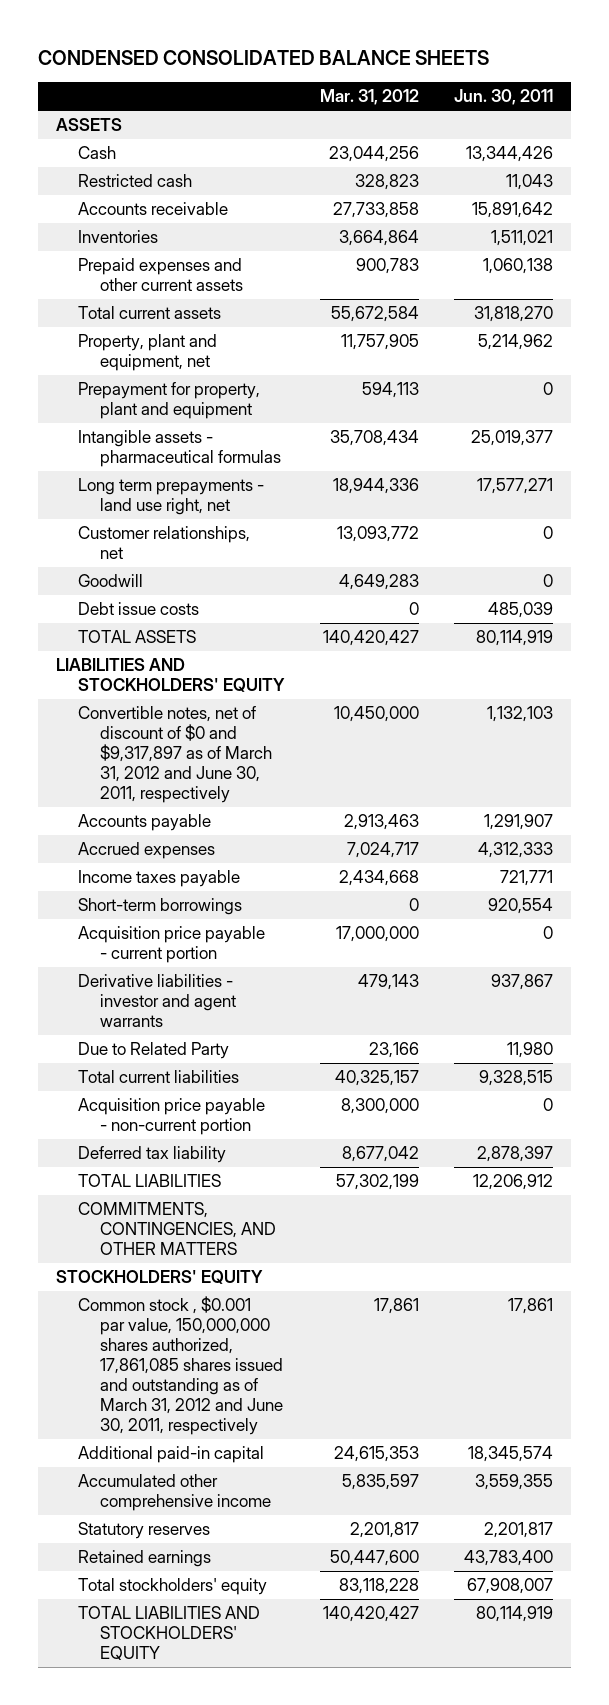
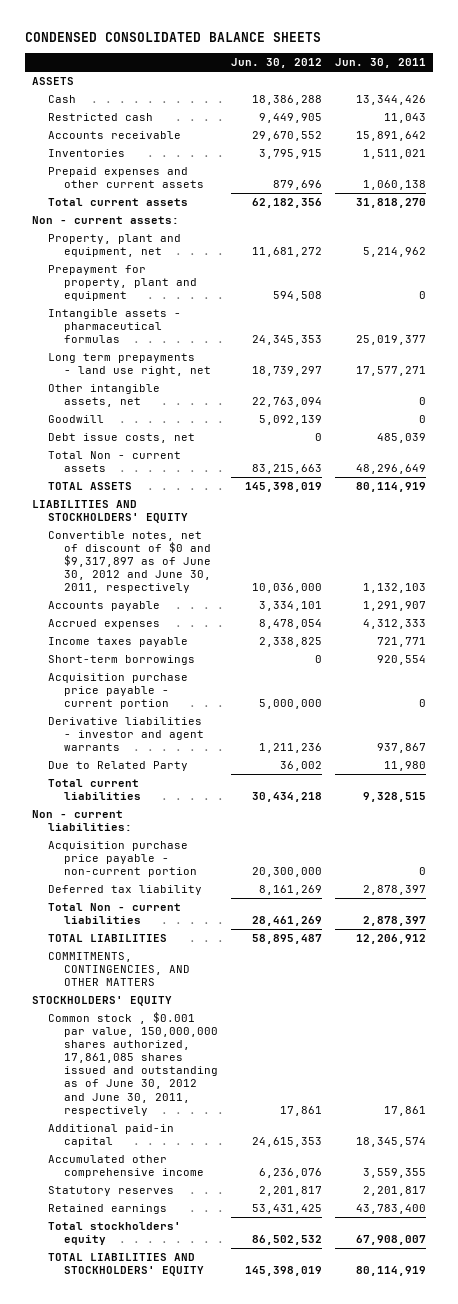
- | Mar. 31, 2012 | Jun. 30, 2011
+ | Jun. 30, 2012 | Jun. 30, 2011
+ Non - current assets:
- Customer relationships, net | 13,093,772 | 0
+ Other intangible assets, net | 22,763,094 | 0
- Debt issue costs | 0 | 485,039
+ Debt issue costs, net | 0 | 485,039
+ Total Non - current assets | 83,215,663 | 48,296,649
- Convertible notes, net of discount of $0 and $9,317,897 as of March 31, 2012 and June 30, 2011, respectively | 10,450,000 | 1,132,103
+ Convertible notes, net of discount of $0 and $9,317,897 as of June 30, 2012 and June 30, 2011, respectively | 10,036,000 | 1,132,103
- Acquisition price payable - current portion | 17,000,000 | 0
+ Acquisition purchase price payable - current portion | 5,000,000 | 0
- Acquisition price payable - non-current portion | 8,300,000 | 0
+ Non - current liabilities:
+ Acquisition purchase price payable - non-current portion | 20,300,000 | 0
+ Total Non - current liabilities | 28,461,269 | 2,878,397
- Common stock , $0.001 par value, 150,000,000 shares authorized, 17,861,085 shares issued and outstanding as of March 31, 2012 and June 30, 2011, respectively | 17,861 | 17,861
+ Common stock , $0.001 par value, 150,000,000 shares authorized, 17,861,085 shares issued and outstanding as of June 30, 2012 and June 30, 2011, respectively | 17,861 | 17,861

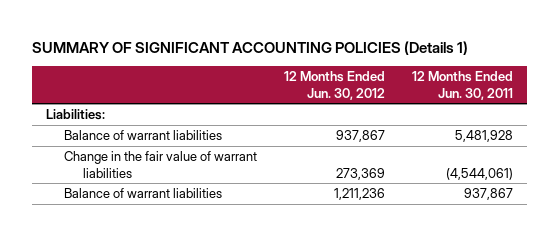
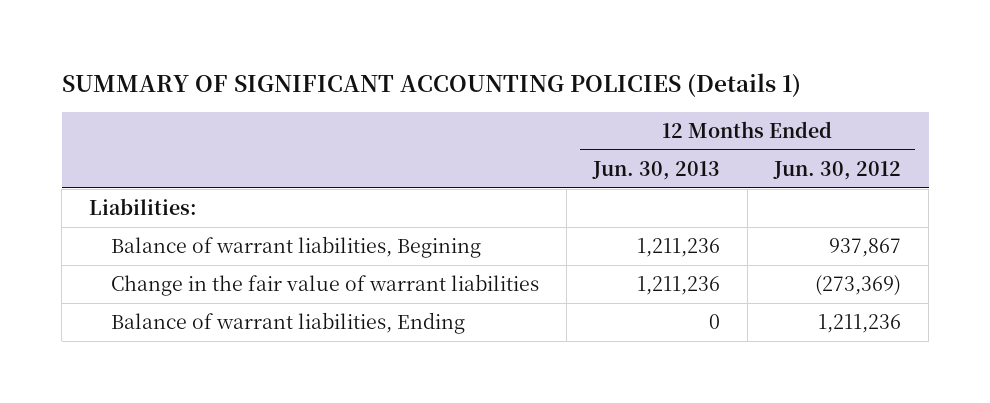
- | 12 Months Ended Jun. 30, 2012 | 12 Months Ended Jun. 30, 2011
+ | 12 Months Ended Jun. 30, 2013 | 12 Months Ended Jun. 30, 2012
- Balance of warrant liabilities | 937,867 | 5,481,928
- Change in the fair value of warrant liabilities | 273,369 | (4,544,061)
- Balance of warrant liabilities | 1,211,236 | 937,867
+ Balance of warrant liabilities, Begining | 1,211,236 | 937,867
+ Change in the fair value of warrant liabilities | 1,211,236 | (273,369)
+ Balance of warrant liabilities, Ending | 0 | 1,211,236

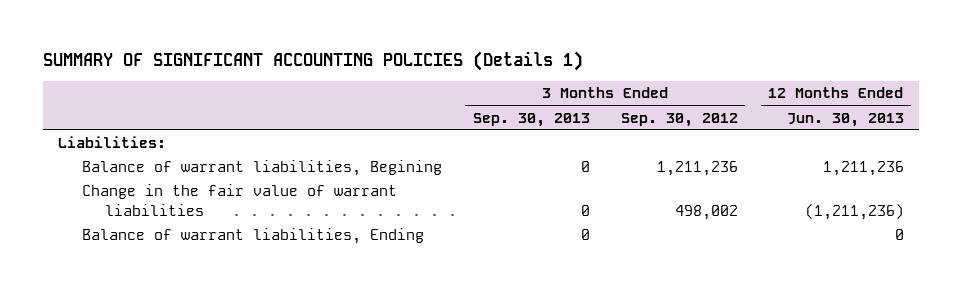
- | 12 Months Ended Jun. 30, 2013 | 12 Months Ended Jun. 30, 2012
+ | 3 Months Ended Sep. 30, 2013 | 3 Months Ended Sep. 30, 2012 | 12 Months Ended Jun. 30, 2013
- Change in the fair value of warrant liabilities | 1,211,236 | (273,369)
+ Change in the fair value of warrant liabilities | 0 | 498,002 | (1,211,236)

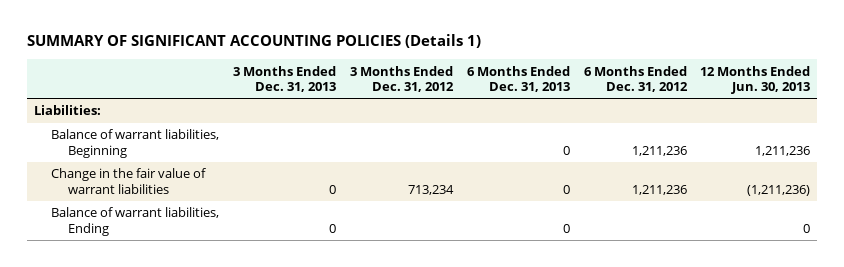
- | 3 Months Ended Sep. 30, 2013 | 3 Months Ended Sep. 30, 2012 | 12 Months Ended Jun. 30, 2013
+ | 3 Months Ended Dec. 31, 2013 | 3 Months Ended Dec. 31, 2012 | 6 Months Ended Dec. 31, 2013 | 6 Months Ended Dec. 31, 2012 | 12 Months Ended Jun. 30, 2013
- Balance of warrant liabilities, Begining | 0 | 1,211,236 | 1,211,236
+ Balance of warrant liabilities, Beginning | | | 0 | 1,211,236 | 1,211,236

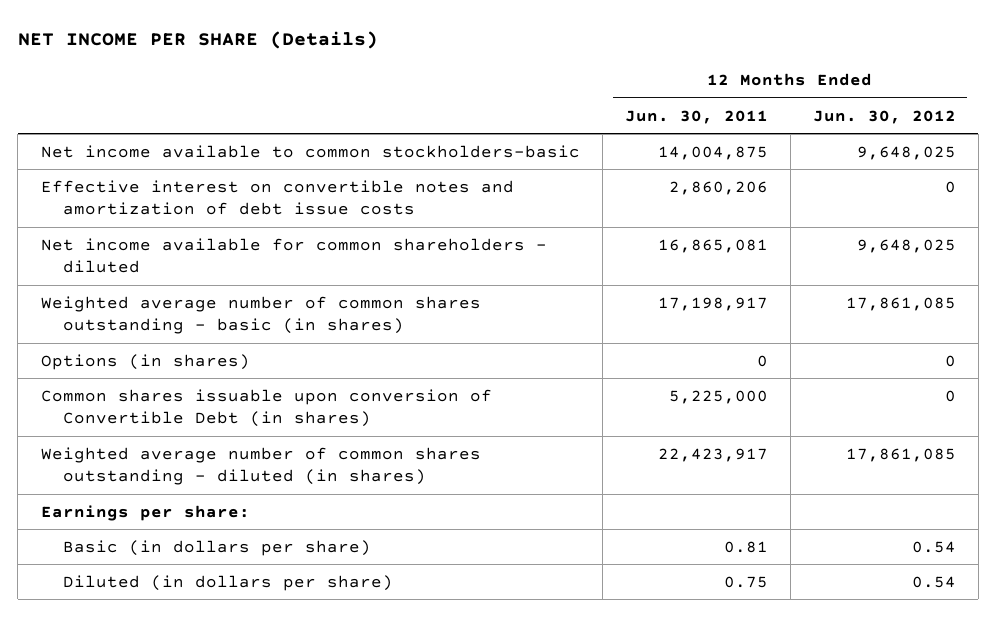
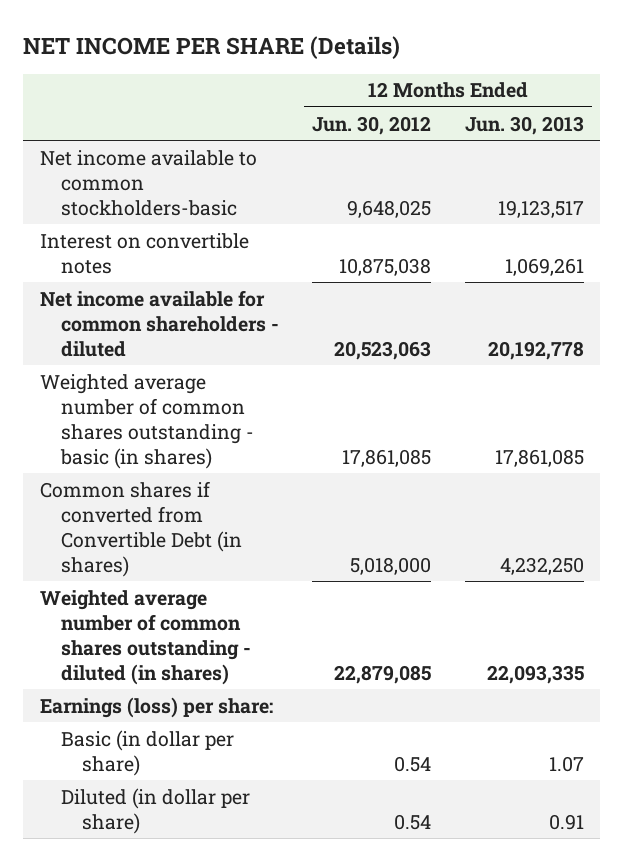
- | 12 Months Ended Jun. 30, 2011 | 12 Months Ended Jun. 30, 2012
+ | 12 Months Ended Jun. 30, 2012 | 12 Months Ended Jun. 30, 2013
- Effective interest on convertible notes and amortization of debt issue costs | 2,860,206 | 0
- Net income available for common shareholders - diluted | 16,865,081 | 9,648,025
+ Interest on convertible notes | 10,875,038 | 1,069,261
+ Net income available for common shareholders - diluted | 20,523,063 | 20,192,778
- Options (in shares) | 0 | 0
- Common shares issuable upon conversion of Convertible Debt (in shares) | 5,225,000 | 0
- Weighted average number of common shares outstanding - diluted (in shares) | 22,423,917 | 17,861,085
- Earnings per share:
- Basic (in dollars per share) | 0.81 | 0.54
- Diluted (in dollars per share) | 0.75 | 0.54
+ Common shares if converted from Convertible Debt (in shares) | 5,018,000 | 4,232,250
+ Weighted average number of common shares outstanding - diluted (in shares) | 22,879,085 | 22,093,335
+ Earnings (loss) per share:
+ Basic (in dollar per share) | 0.54 | 1.07
+ Diluted (in dollar per share) | 0.54 | 0.91

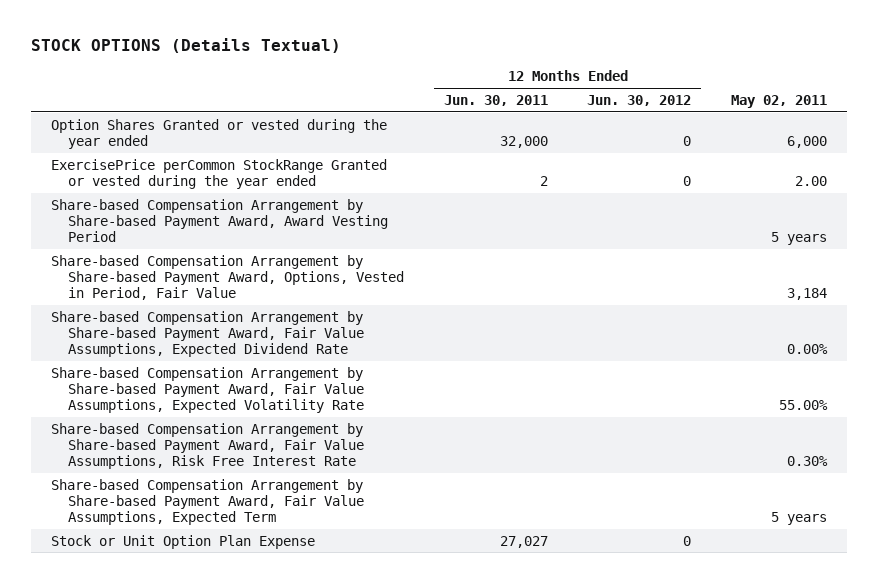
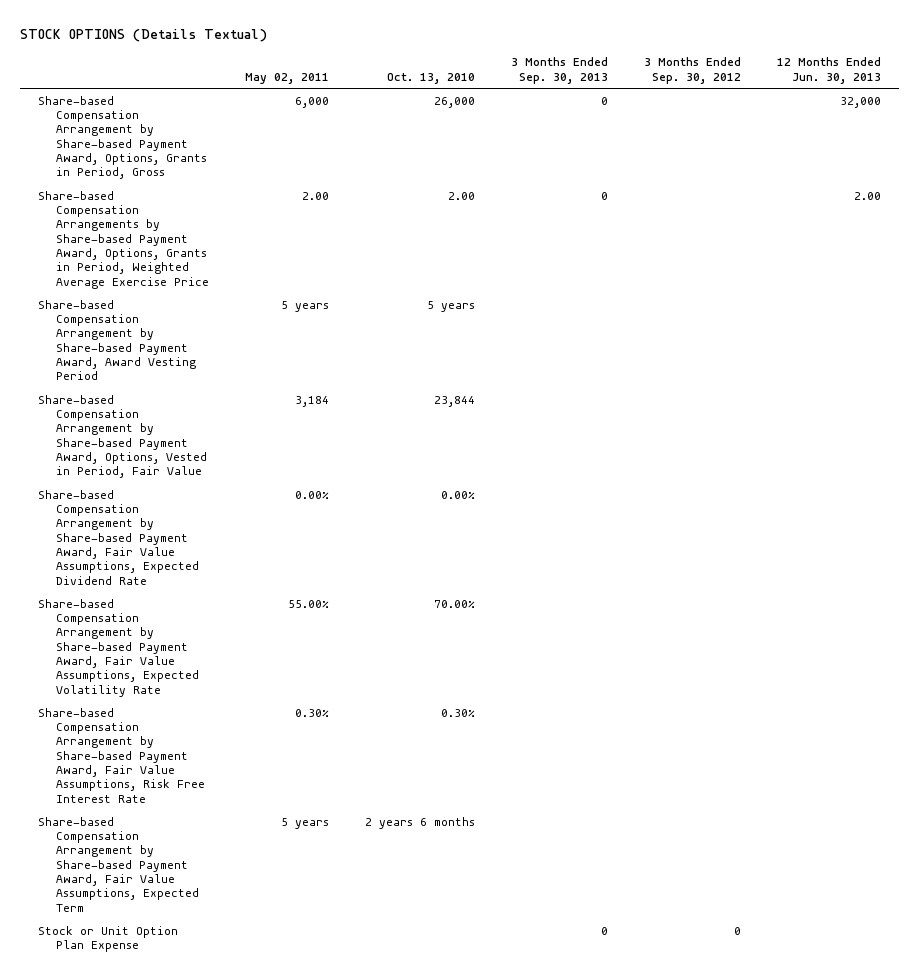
- | 12 Months Ended Jun. 30, 2011 | 12 Months Ended Jun. 30, 2012 | May 02, 2011
+ | May 02, 2011 | Oct. 13, 2010 | 3 Months Ended Sep. 30, 2013 | 3 Months Ended Sep. 30, 2012 | 12 Months Ended Jun. 30, 2013
- Option Shares Granted or vested during the year ended | 32,000 | 0 | 6,000
- ExercisePrice perCommon StockRange Granted or vested during the year ended | 2 | 0 | 2.00
+ Share-based Compensation Arrangement by Share-based Payment Award, Options, Grants in Period, Gross | 6,000 | 26,000 | 0 | | 32,000
+ Share-based Compensation Arrangements by Share-based Payment Award, Options, Grants in Period, Weighted Average Exercise Price | 2.00 | 2.00 | 0 | | 2.00

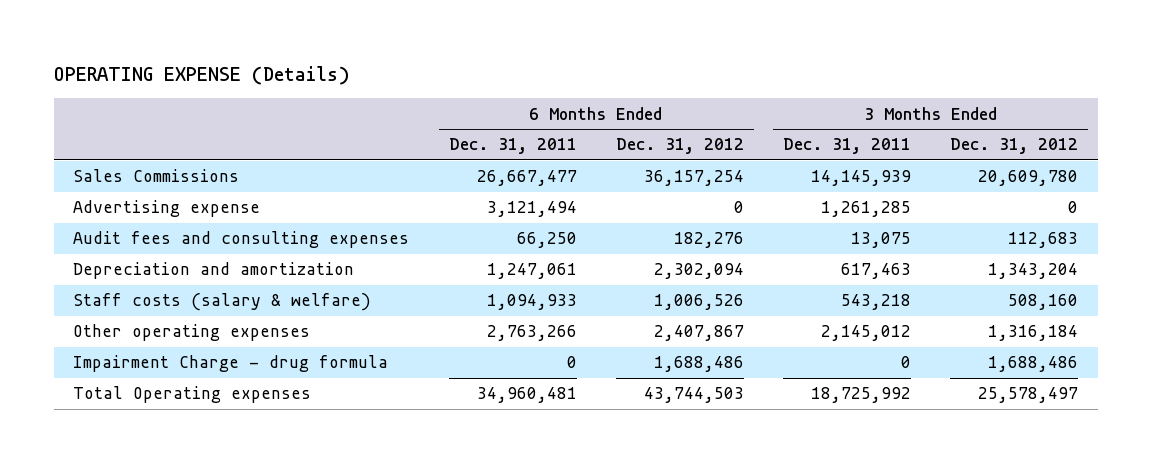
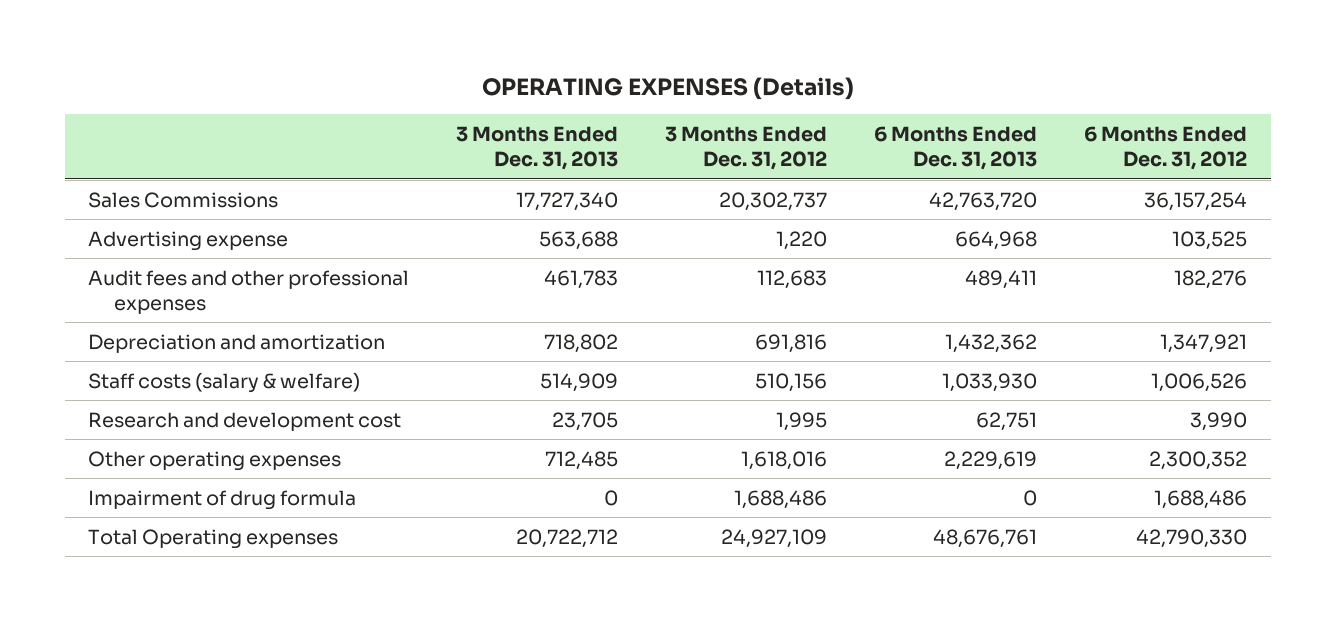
- OPERATING EXPENSE (Details)
+ OPERATING EXPENSES (Details)
- | 6 Months Ended Dec. 31, 2011 | 6 Months Ended Dec. 31, 2012 | 3 Months Ended Dec. 31, 2011 | 3 Months Ended Dec. 31, 2012
+ | 3 Months Ended Dec. 31, 2013 | 3 Months Ended Dec. 31, 2012 | 6 Months Ended Dec. 31, 2013 | 6 Months Ended Dec. 31, 2012
- Sales Commissions | 26,667,477 | 36,157,254 | 14,145,939 | 20,609,780
- Advertising expense | 3,121,494 | 0 | 1,261,285 | 0
- Audit fees and consulting expenses | 66,250 | 182,276 | 13,075 | 112,683
- Depreciation and amortization | 1,247,061 | 2,302,094 | 617,463 | 1,343,204
- Staff costs (salary & welfare) | 1,094,933 | 1,006,526 | 543,218 | 508,160
- Other operating expenses | 2,763,266 | 2,407,867 | 2,145,012 | 1,316,184
- Impairment Charge - drug formula | 0 | 1,688,486 | 0 | 1,688,486
- Total Operating expenses | 34,960,481 | 43,744,503 | 18,725,992 | 25,578,497
+ Sales Commissions | 17,727,340 | 20,302,737 | 42,763,720 | 36,157,254
+ Advertising expense | 563,688 | 1,220 | 664,968 | 103,525
+ Audit fees and other professional expenses | 461,783 | 112,683 | 489,411 | 182,276
+ Depreciation and amortization | 718,802 | 691,816 | 1,432,362 | 1,347,921
+ Staff costs (salary & welfare) | 514,909 | 510,156 | 1,033,930 | 1,006,526
+ Research and development cost | 23,705 | 1,995 | 62,751 | 3,990
+ Other operating expenses | 712,485 | 1,618,016 | 2,229,619 | 2,300,352
+ Impairment of drug formula | 0 | 1,688,486 | 0 | 1,688,486
+ Total Operating expenses | 20,722,712 | 24,927,109 | 48,676,761 | 42,790,330

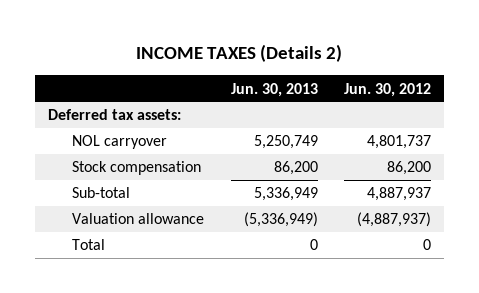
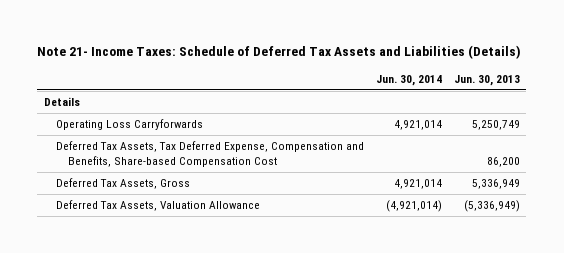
- INCOME TAXES (Details 2)
+ Note 21- Income Taxes: Schedule of Deferred Tax Assets and Liabilities (Details)
- | Jun. 30, 2013 | Jun. 30, 2012
+ | Jun. 30, 2014 | Jun. 30, 2013
- Deferred tax assets:
- NOL carryover | 5,250,749 | 4,801,737
- Stock compensation | 86,200 | 86,200
- Sub-total | 5,336,949 | 4,887,937
- Valuation allowance | (5,336,949) | (4,887,937)
- Total | 0 | 0
+ Details
+ Operating Loss Carryforwards | 4,921,014 | 5,250,749
+ Deferred Tax Assets, Tax Deferred Expense, Compensation and Benefits, Share-based Compensation Cost | | 86,200
+ Deferred Tax Assets, Gross | 4,921,014 | 5,336,949
+ Deferred Tax Assets, Valuation Allowance | (4,921,014) | (5,336,949)

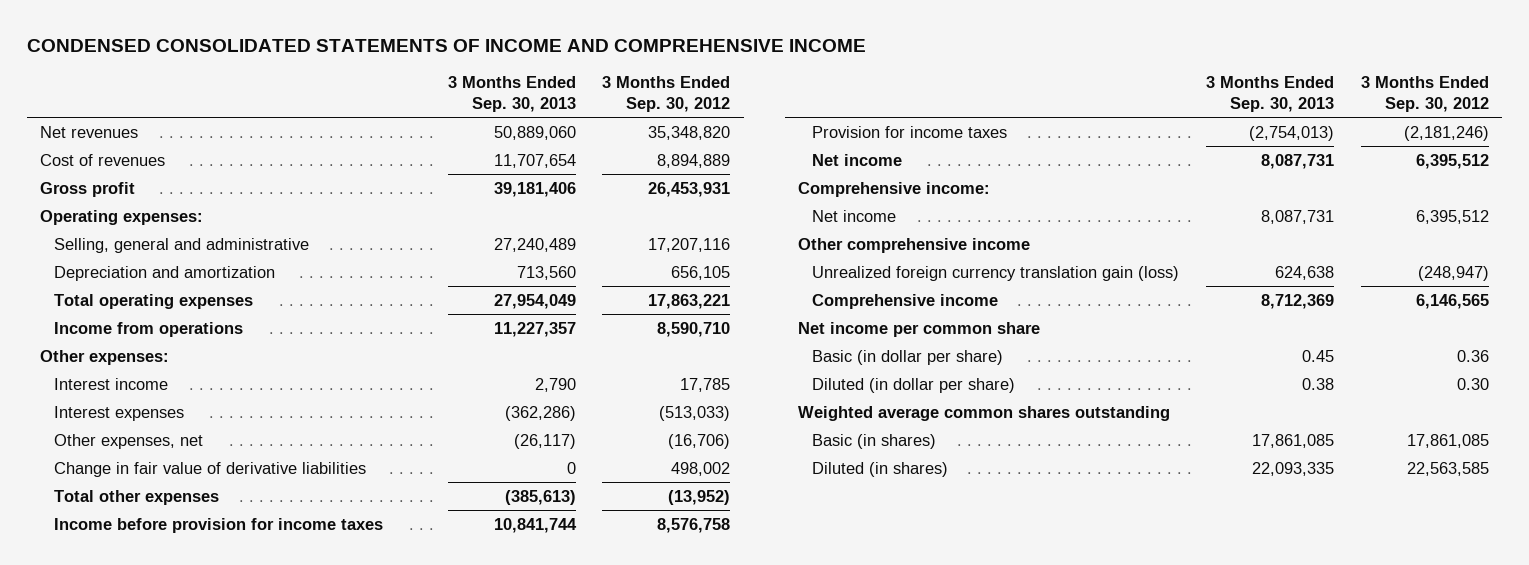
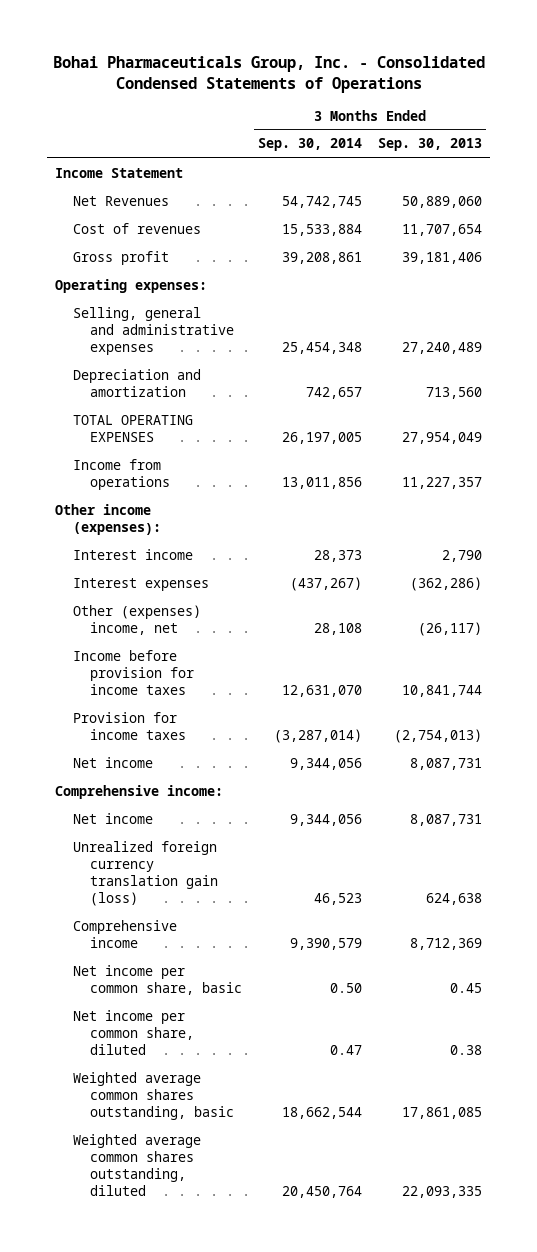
- CONDENSED CONSOLIDATED STATEMENTS OF INCOME AND COMPREHENSIVE INCOME
+ Bohai Pharmaceuticals Group, Inc. - Consolidated Condensed Statements of Operations
- | 3 Months Ended Sep. 30, 2013 | 3 Months Ended Sep. 30, 2012
+ | 3 Months Ended Sep. 30, 2014 | 3 Months Ended Sep. 30, 2013
- Net revenues | 50,889,060 | 35,348,820
+ Income Statement
+ Net Revenues | 54,742,745 | 50,889,060
- Selling, general and administrative | 27,240,489 | 17,207,116
+ Selling, general and administrative expenses | 25,454,348 | 27,240,489
- Total operating expenses | 27,954,049 | 17,863,221
+ TOTAL OPERATING EXPENSES | 26,197,005 | 27,954,049
- Other expenses:
+ Other income (expenses):
- Other expenses, net | (26,117) | (16,706)
- Change in fair value of derivative liabilities | 0 | 498,002
- Total other expenses | (385,613) | (13,952)
+ Other (expenses) income, net | 28,108 | (26,117)
- Other comprehensive income
- Net income per common share
- Basic (in dollar per share) | 0.45 | 0.36
- Diluted (in dollar per share) | 0.38 | 0.30
- Weighted average common shares outstanding
- Basic (in shares) | 17,861,085 | 17,861,085
- Diluted (in shares) | 22,093,335 | 22,563,585
+ Net income per common share, basic | 0.50 | 0.45
+ Net income per common share, diluted | 0.47 | 0.38
+ Weighted average common shares outstanding, basic | 18,662,544 | 17,861,085
+ Weighted average common shares outstanding, diluted | 20,450,764 | 22,093,335

